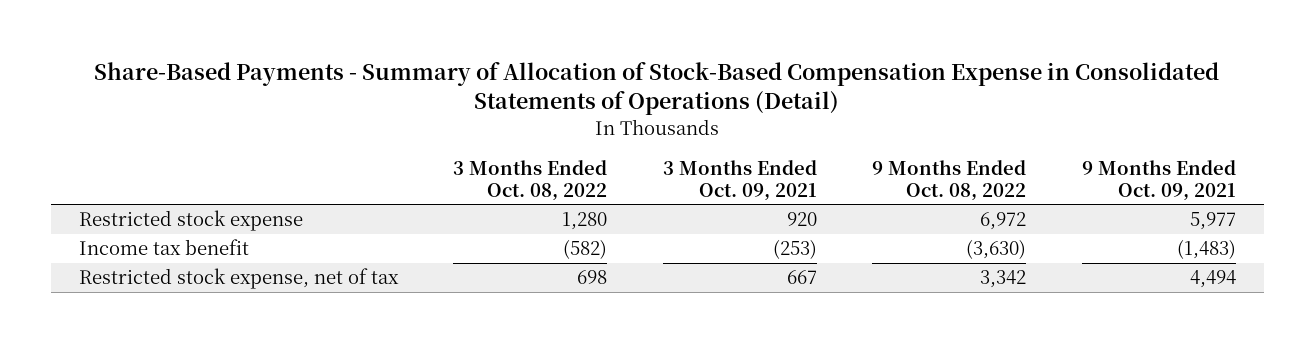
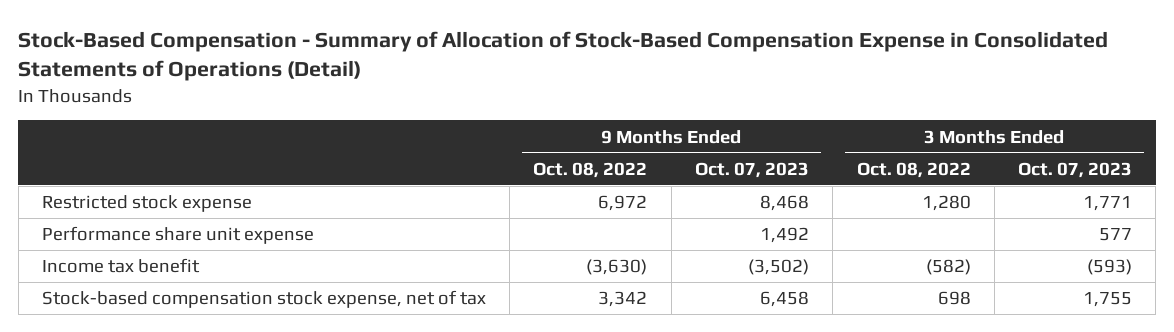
- Share-Based Payments - Summary of Allocation of Stock-Based Compensation Expense in Consolidated Statements of Operations (Detail)
+ Stock-Based Compensation - Summary of Allocation of Stock-Based Compensation Expense in Consolidated Statements of Operations (Detail)
- | 3 Months Ended Oct. 08, 2022 | 3 Months Ended Oct. 09, 2021 | 9 Months Ended Oct. 08, 2022 | 9 Months Ended Oct. 09, 2021
+ | 9 Months Ended Oct. 08, 2022 | 9 Months Ended Oct. 07, 2023 | 3 Months Ended Oct. 08, 2022 | 3 Months Ended Oct. 07, 2023
+ Performance share unit expense | | 1,492 | | 577
- Restricted stock expense, net of tax | 698 | 667 | 3,342 | 4,494
+ Stock-based compensation stock expense, net of tax | 3,342 | 6,458 | 698 | 1,755

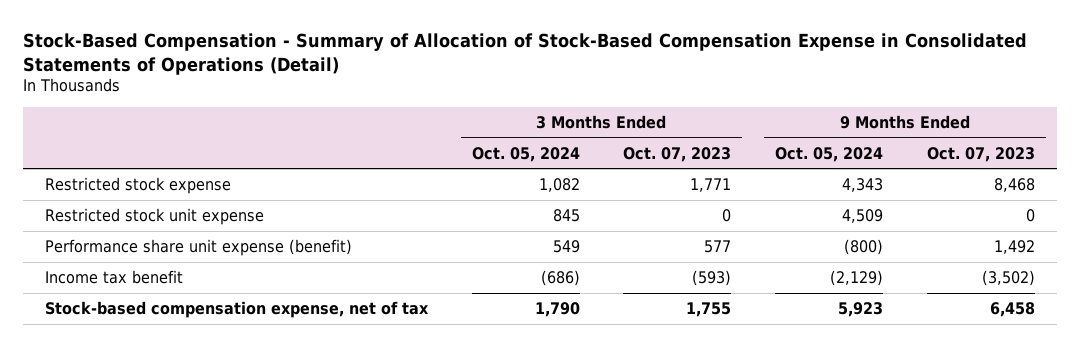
- | 9 Months Ended Oct. 08, 2022 | 9 Months Ended Oct. 07, 2023 | 3 Months Ended Oct. 08, 2022 | 3 Months Ended Oct. 07, 2023
+ | 3 Months Ended Oct. 05, 2024 | 3 Months Ended Oct. 07, 2023 | 9 Months Ended Oct. 05, 2024 | 9 Months Ended Oct. 07, 2023
- Performance share unit expense | | 1,492 | | 577
+ Restricted stock unit expense | 845 | 0 | 4,509 | 0
+ Performance share unit expense (benefit) | 549 | 577 | (800) | 1,492
- Stock-based compensation stock expense, net of tax | 3,342 | 6,458 | 698 | 1,755
+ Stock-based compensation expense, net of tax | 1,790 | 1,755 | 5,923 | 6,458

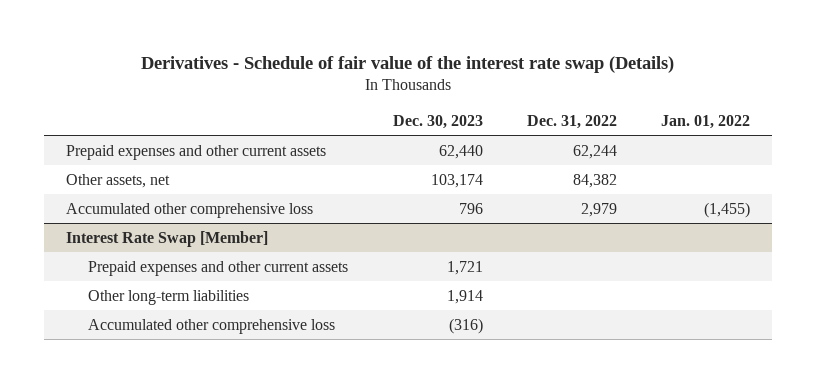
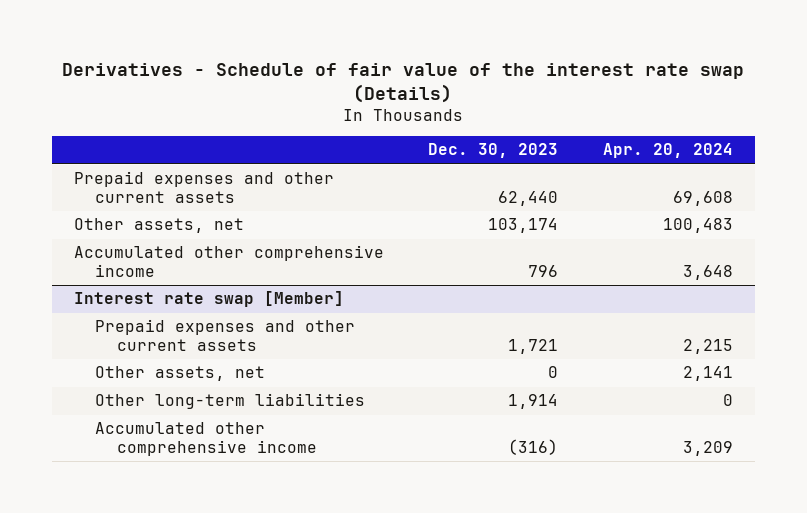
- | Dec. 30, 2023 | Dec. 31, 2022 | Jan. 01, 2022
+ | Dec. 30, 2023 | Apr. 20, 2024
- Accumulated other comprehensive loss | 796 | 2,979 | (1,455)
- Interest Rate Swap [Member]
+ Accumulated other comprehensive income | 796 | 3,648
+ Interest rate swap [Member]
+ Other assets, net | 0 | 2,141
- Accumulated other comprehensive loss | (316) | |
+ Accumulated other comprehensive income | (316) | 3,209

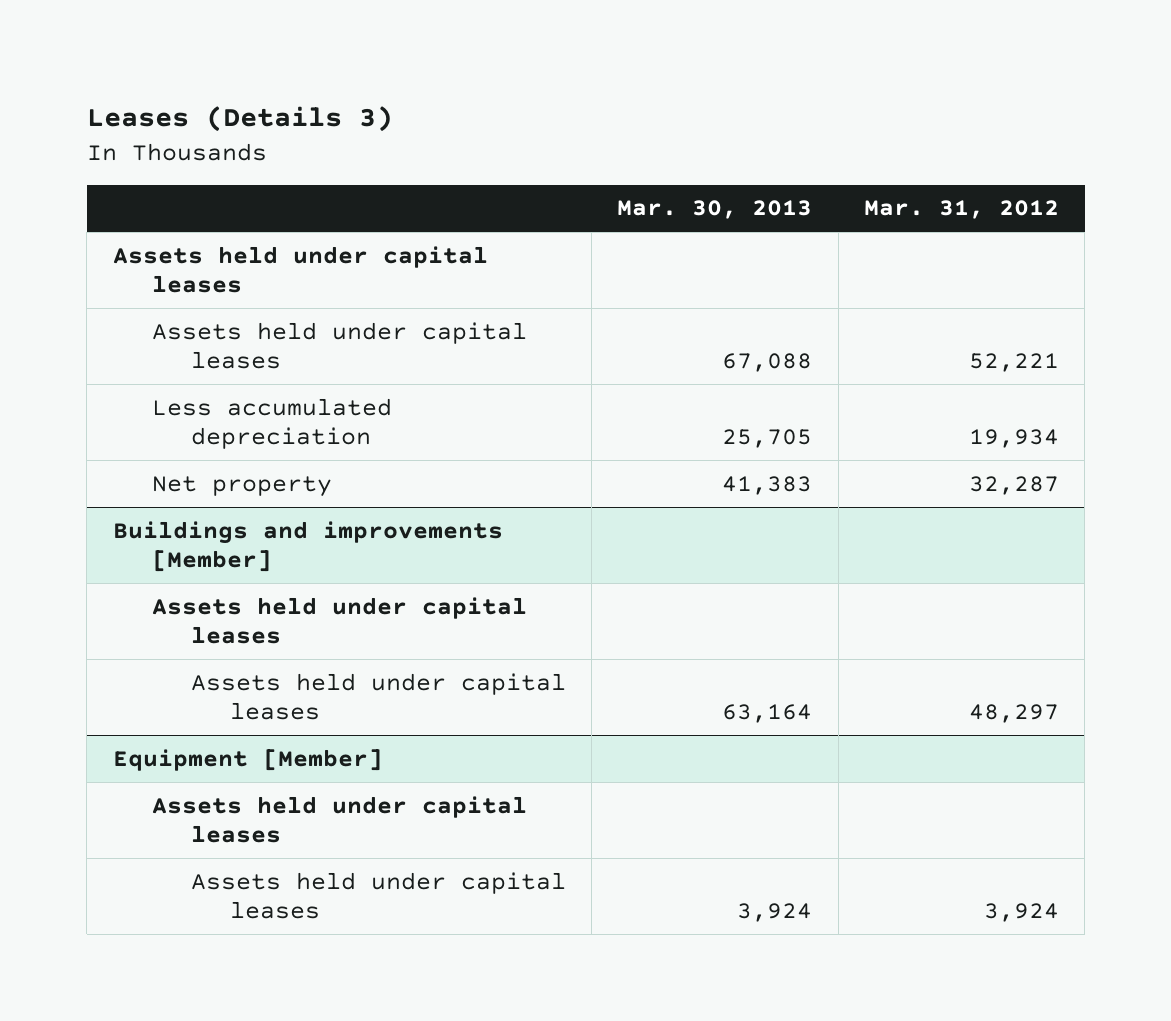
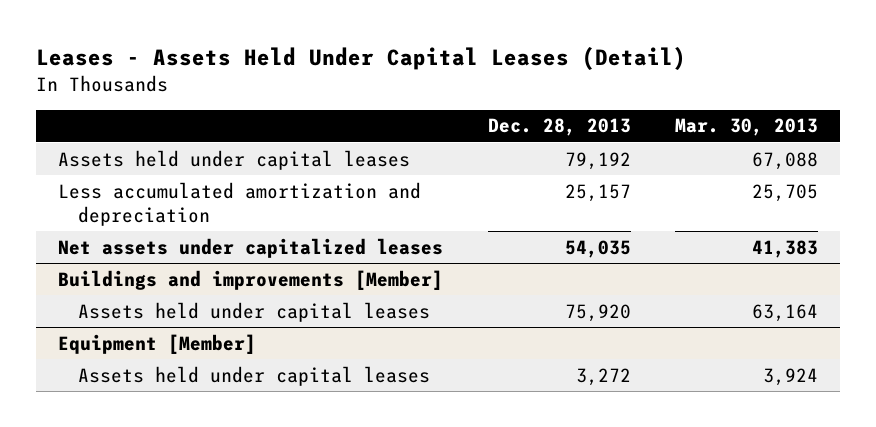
- Leases (Details 3)
+ Leases - Assets Held Under Capital Leases (Detail)
- | Mar. 30, 2013 | Mar. 31, 2012
+ | Dec. 28, 2013 | Mar. 30, 2013
- Assets held under capital leases
- Less accumulated depreciation | 25,705 | 19,934
- Net property | 41,383 | 32,287
+ Less accumulated amortization and depreciation | 25,157 | 25,705
+ Net assets under capitalized leases | 54,035 | 41,383
@ Buildings and improvements [Member]
- Assets held under capital leases
@ Equipment [Member]
- Assets held under capital leases

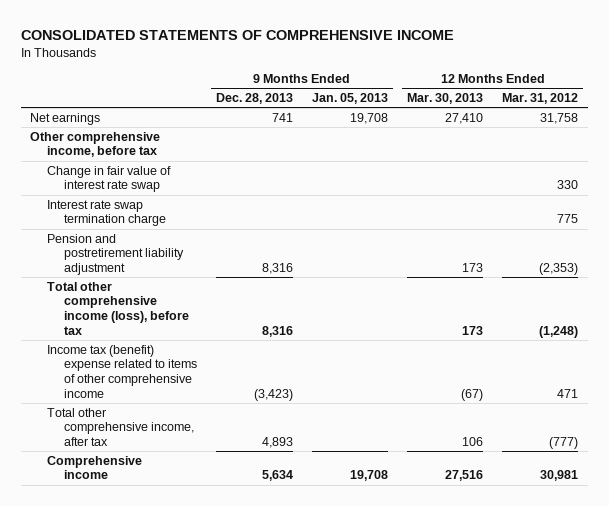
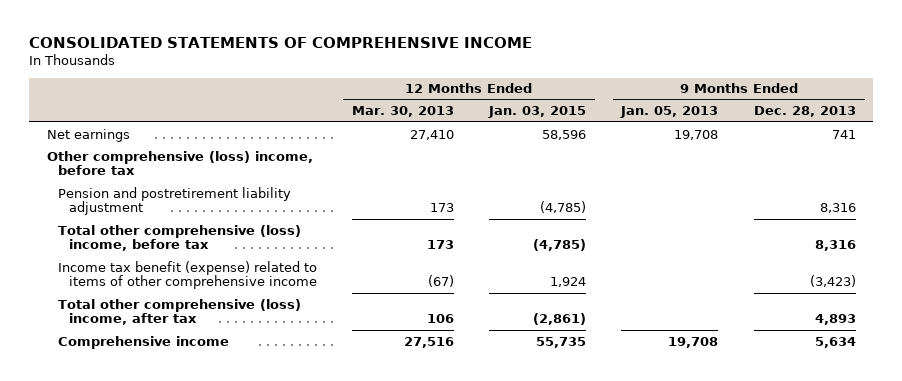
- | 9 Months Ended Dec. 28, 2013 | 9 Months Ended Jan. 05, 2013 | 12 Months Ended Mar. 30, 2013 | 12 Months Ended Mar. 31, 2012
+ | 12 Months Ended Mar. 30, 2013 | 12 Months Ended Jan. 03, 2015 | 9 Months Ended Jan. 05, 2013 | 9 Months Ended Dec. 28, 2013
- Other comprehensive income, before tax
- Change in fair value of interest rate swap | | | | 330
- Interest rate swap termination charge | | | | 775
+ Other comprehensive (loss) income, before tax
- Total other comprehensive income (loss), before tax | 8,316 | | 173 | (1,248)
- Income tax (benefit) expense related to items of other comprehensive income | (3,423) | | (67) | 471
- Total other comprehensive income, after tax | 4,893 | | 106 | (777)
+ Total other comprehensive (loss) income, before tax | 173 | (4,785) | | 8,316
+ Income tax benefit (expense) related to items of other comprehensive income | (67) | 1,924 | | (3,423)
+ Total other comprehensive (loss) income, after tax | 106 | (2,861) | | 4,893

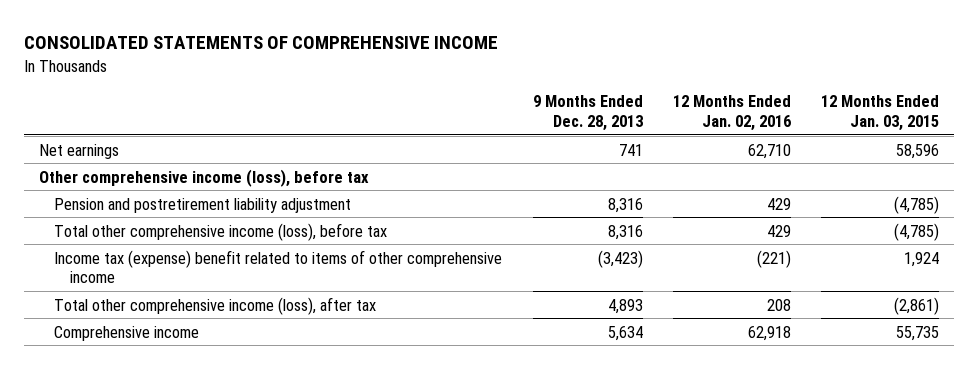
- | 12 Months Ended Mar. 30, 2013 | 12 Months Ended Jan. 03, 2015 | 9 Months Ended Jan. 05, 2013 | 9 Months Ended Dec. 28, 2013
+ | 9 Months Ended Dec. 28, 2013 | 12 Months Ended Jan. 02, 2016 | 12 Months Ended Jan. 03, 2015
- Other comprehensive (loss) income, before tax
+ Other comprehensive income (loss), before tax
- Total other comprehensive (loss) income, before tax | 173 | (4,785) | | 8,316
- Income tax benefit (expense) related to items of other comprehensive income | (67) | 1,924 | | (3,423)
- Total other comprehensive (loss) income, after tax | 106 | (2,861) | | 4,893
+ Total other comprehensive income (loss), before tax | 8,316 | 429 | (4,785)
+ Income tax (expense) benefit related to items of other comprehensive income | (3,423) | (221) | 1,924
+ Total other comprehensive income (loss), after tax | 4,893 | 208 | (2,861)

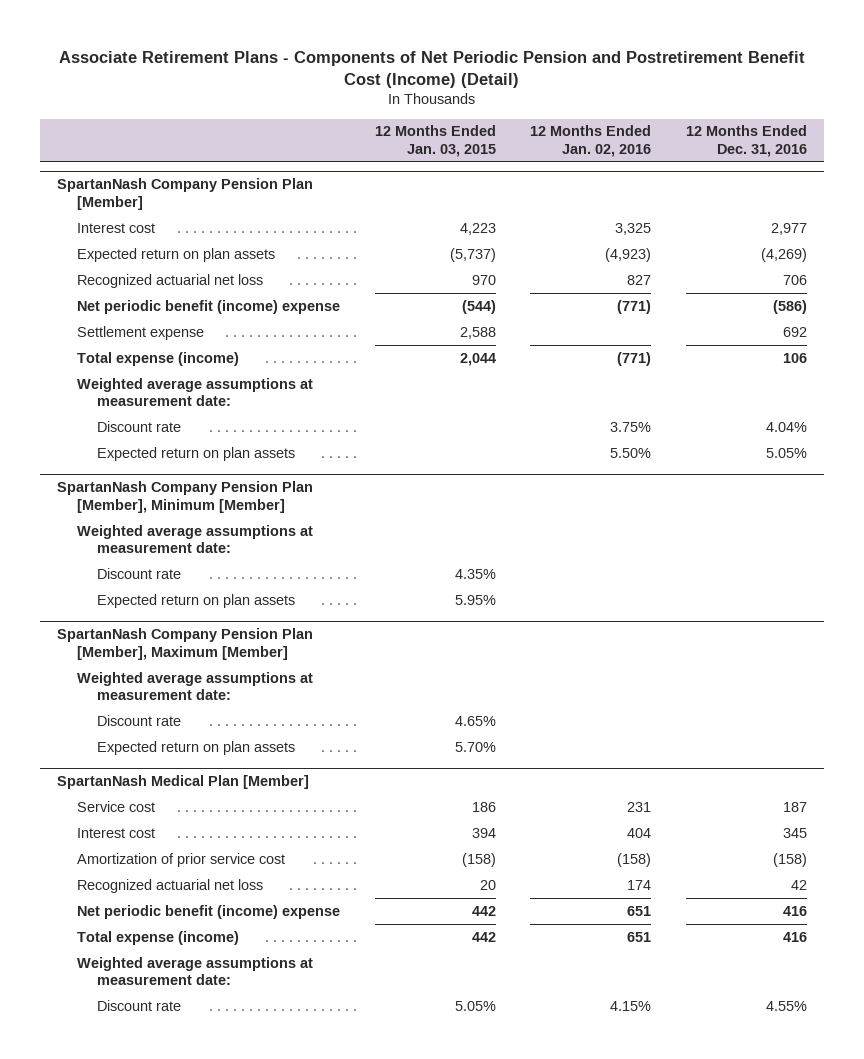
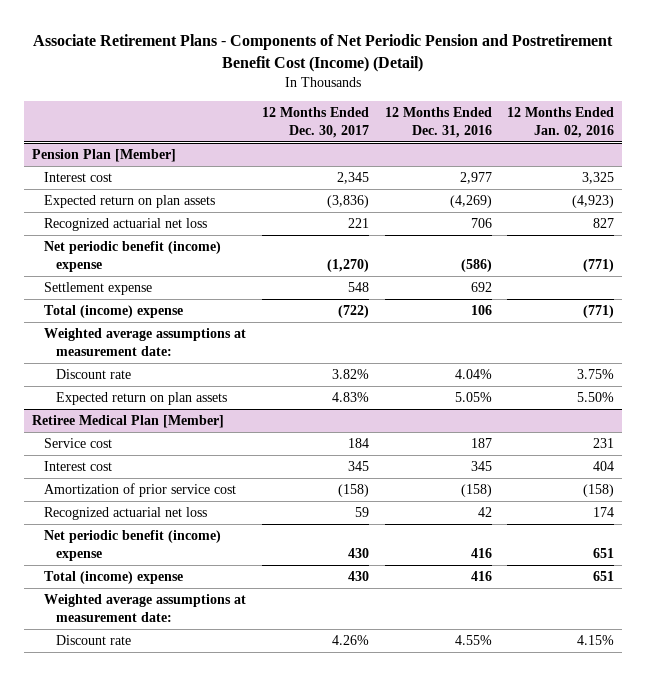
- | 12 Months Ended Jan. 03, 2015 | 12 Months Ended Jan. 02, 2016 | 12 Months Ended Dec. 31, 2016
+ | 12 Months Ended Dec. 30, 2017 | 12 Months Ended Dec. 31, 2016 | 12 Months Ended Jan. 02, 2016
- SpartanNash Company Pension Plan [Member]
+ Pension Plan [Member]
- Total expense (income) | 2,044 | (771) | 106
+ Total (income) expense | (722) | 106 | (771)
- SpartanNash Company Pension Plan [Member], Minimum [Member]
- Weighted average assumptions at measurement date:
- Discount rate | 4.35% | |
- Expected return on plan assets | 5.95% | |
- SpartanNash Company Pension Plan [Member], Maximum [Member]
- Weighted average assumptions at measurement date:
- Discount rate | 4.65% | |
- Expected return on plan assets | 5.70% | |
- SpartanNash Medical Plan [Member]
+ Retiree Medical Plan [Member]
- Total expense (income) | 442 | 651 | 416
+ Total (income) expense | 430 | 416 | 651

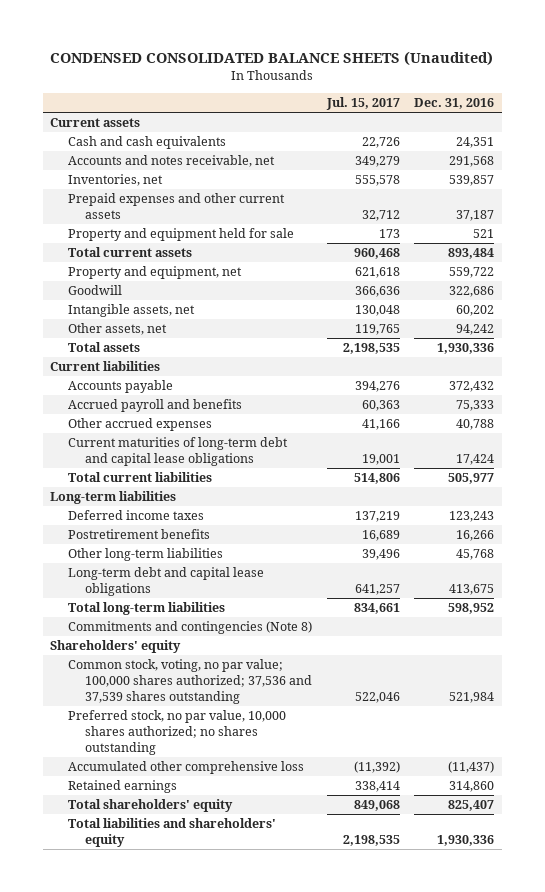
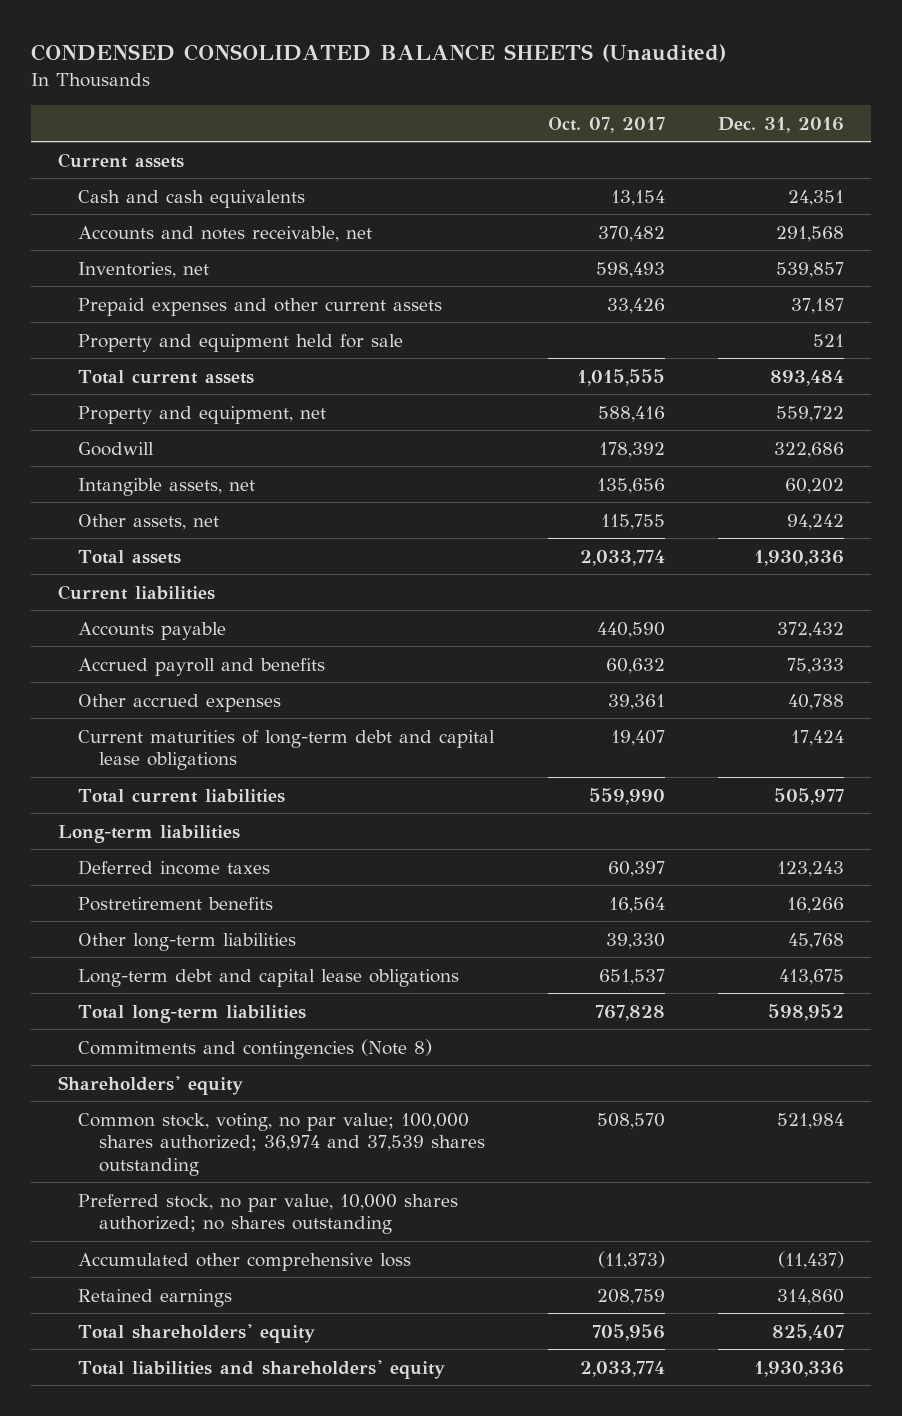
- | Jul. 15, 2017 | Dec. 31, 2016
+ | Oct. 07, 2017 | Dec. 31, 2016
- Common stock, voting, no par value; 100,000 shares authorized; 37,536 and 37,539 shares outstanding | 522,046 | 521,984
+ Common stock, voting, no par value; 100,000 shares authorized; 36,974 and 37,539 shares outstanding | 508,570 | 521,984

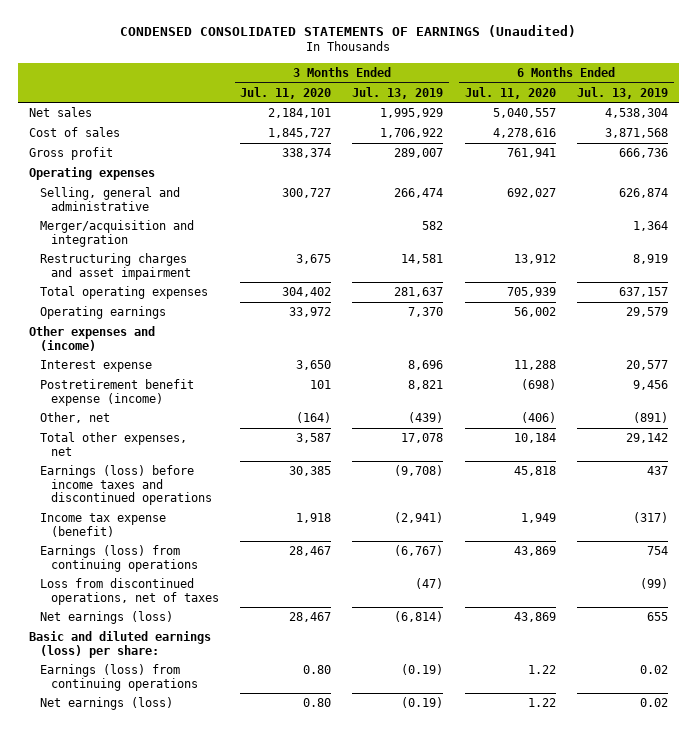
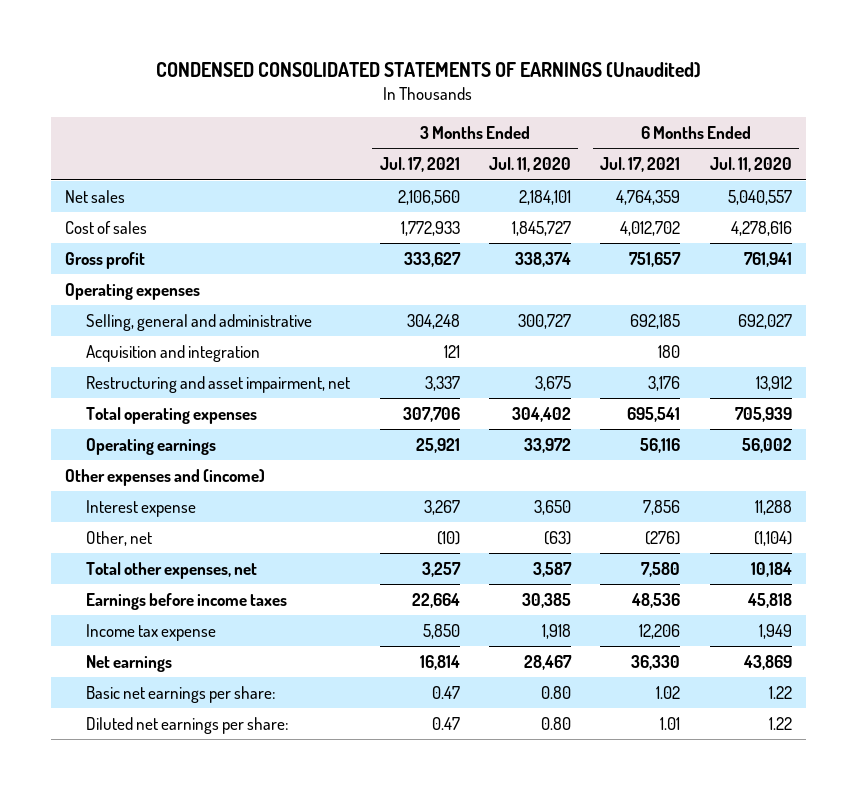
- | 3 Months Ended Jul. 11, 2020 | 3 Months Ended Jul. 13, 2019 | 6 Months Ended Jul. 11, 2020 | 6 Months Ended Jul. 13, 2019
+ | 3 Months Ended Jul. 17, 2021 | 3 Months Ended Jul. 11, 2020 | 6 Months Ended Jul. 17, 2021 | 6 Months Ended Jul. 11, 2020
- Merger/acquisition and integration | | 582 | | 1,364
- Restructuring charges and asset impairment | 3,675 | 14,581 | 13,912 | 8,919
+ Acquisition and integration | 121 | | 180 |
+ Restructuring and asset impairment, net | 3,337 | 3,675 | 3,176 | 13,912
- Postretirement benefit expense (income) | 101 | 8,821 | (698) | 9,456
- Other, net | (164) | (439) | (406) | (891)
+ Other, net | (10) | (63) | (276) | (1,104)
- Earnings (loss) before income taxes and discontinued operations | 30,385 | (9,708) | 45,818 | 437
- Income tax expense (benefit) | 1,918 | (2,941) | 1,949 | (317)
- Earnings (loss) from continuing operations | 28,467 | (6,767) | 43,869 | 754
- Loss from discontinued operations, net of taxes | | (47) | | (99)
- Net earnings (loss) | 28,467 | (6,814) | 43,869 | 655
- Basic and diluted earnings (loss) per share:
- Earnings (loss) from continuing operations | 0.80 | (0.19) | 1.22 | 0.02
- Net earnings (loss) | 0.80 | (0.19) | 1.22 | 0.02
+ Earnings before income taxes | 22,664 | 30,385 | 48,536 | 45,818
+ Income tax expense | 5,850 | 1,918 | 12,206 | 1,949
+ Net earnings | 16,814 | 28,467 | 36,330 | 43,869
+ Basic net earnings per share: | 0.47 | 0.80 | 1.02 | 1.22
+ Diluted net earnings per share: | 0.47 | 0.80 | 1.01 | 1.22

